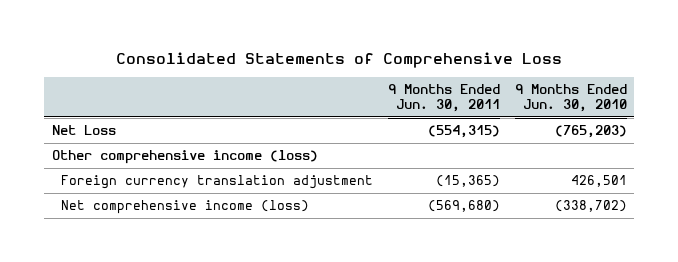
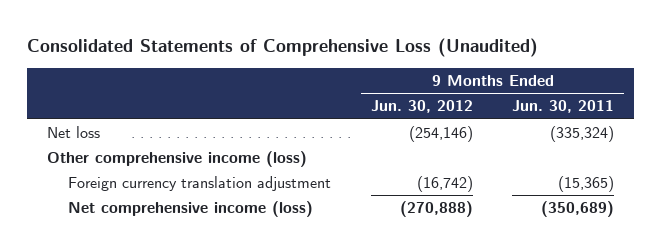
- Consolidated Statements of Comprehensive Loss
+ Consolidated Statements of Comprehensive Loss (Unaudited)
- | 9 Months Ended Jun. 30, 2011 | 9 Months Ended Jun. 30, 2010
+ | 9 Months Ended Jun. 30, 2012 | 9 Months Ended Jun. 30, 2011
- Net Loss | (554,315) | (765,203)
+ Net loss | (254,146) | (335,324)
- Net comprehensive income (loss) | (569,680) | (338,702)
+ Net comprehensive income (loss) | (270,888) | (350,689)

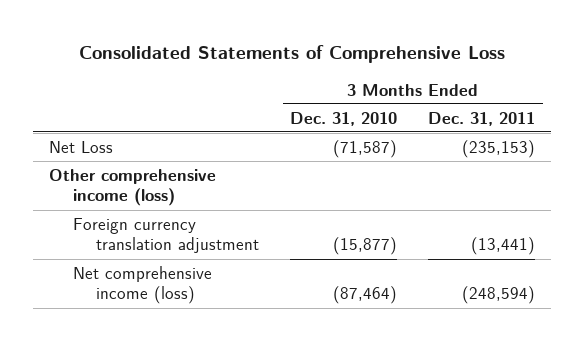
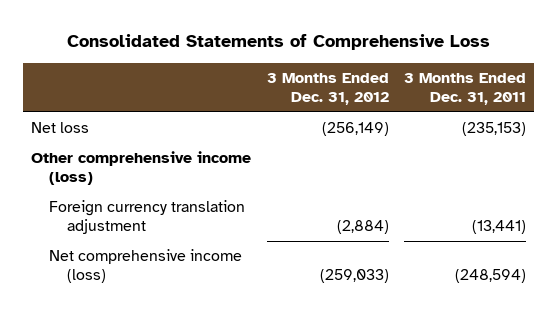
- | 3 Months Ended Dec. 31, 2010 | 3 Months Ended Dec. 31, 2011
+ | 3 Months Ended Dec. 31, 2012 | 3 Months Ended Dec. 31, 2011
- Net Loss | (71,587) | (235,153)
+ Net loss | (256,149) | (235,153)

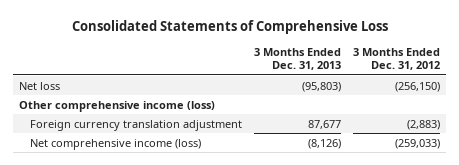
- | 3 Months Ended Dec. 31, 2012 | 3 Months Ended Dec. 31, 2011
+ | 3 Months Ended Dec. 31, 2013 | 3 Months Ended Dec. 31, 2012
- Net loss | (256,149) | (235,153)
+ Net loss | (95,803) | (256,150)
- Foreign currency translation adjustment | (2,884) | (13,441)
+ Foreign currency translation adjustment | 87,677 | (2,883)

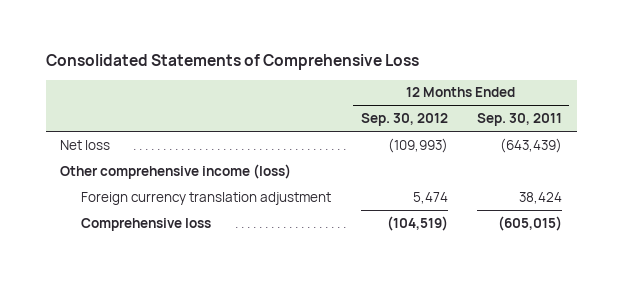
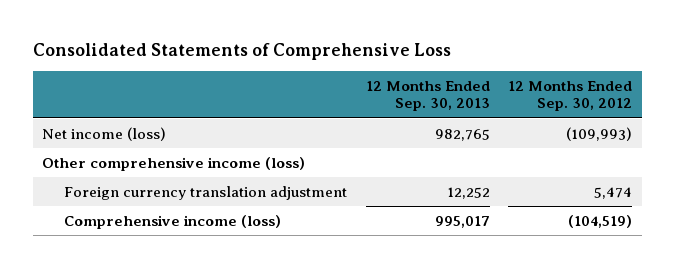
- | 12 Months Ended Sep. 30, 2012 | 12 Months Ended Sep. 30, 2011
+ | 12 Months Ended Sep. 30, 2013 | 12 Months Ended Sep. 30, 2012
- Net loss | (109,993) | (643,439)
+ Net income (loss) | 982,765 | (109,993)
- Comprehensive loss | (104,519) | (605,015)
+ Comprehensive income (loss) | 995,017 | (104,519)

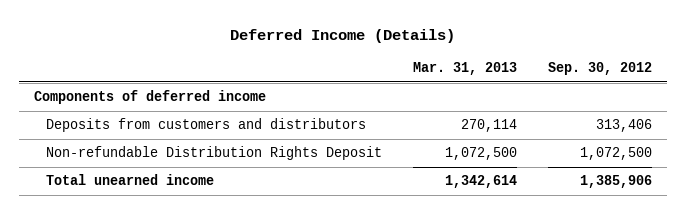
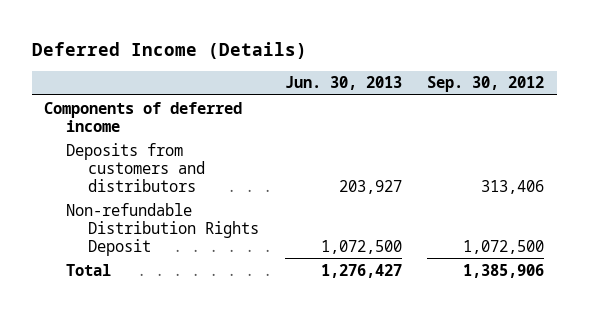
- | Mar. 31, 2013 | Sep. 30, 2012
+ | Jun. 30, 2013 | Sep. 30, 2012
- Total unearned income | 1,342,614 | 1,385,906
+ Total | 1,276,427 | 1,385,906

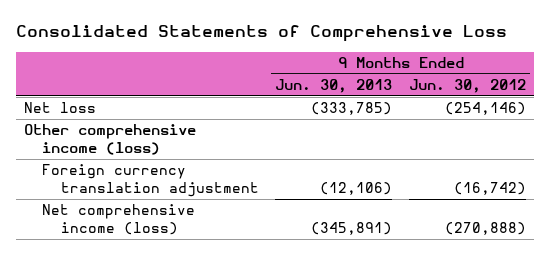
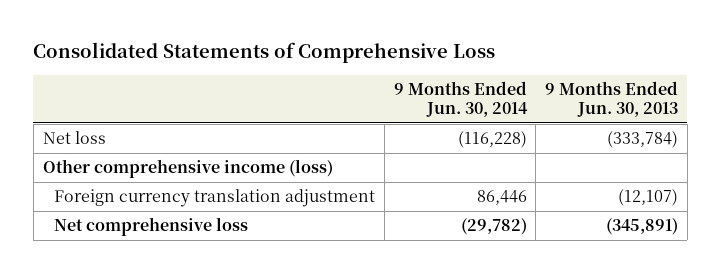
- | 9 Months Ended Jun. 30, 2013 | 9 Months Ended Jun. 30, 2012
+ | 9 Months Ended Jun. 30, 2014 | 9 Months Ended Jun. 30, 2013
- Net loss | (333,785) | (254,146)
+ Net loss | (116,228) | (333,784)
- Foreign currency translation adjustment | (12,106) | (16,742)
- Net comprehensive income (loss) | (345,891) | (270,888)
+ Foreign currency translation adjustment | 86,446 | (12,107)
+ Net comprehensive loss | (29,782) | (345,891)

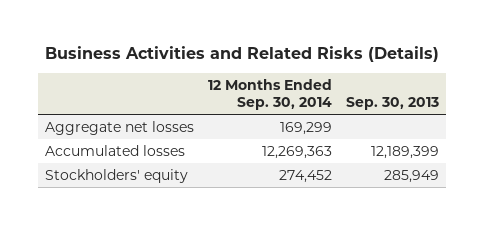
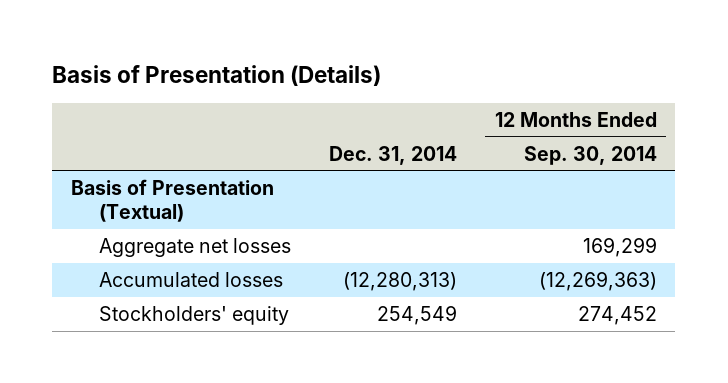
- Business Activities and Related Risks (Details)
+ Basis of Presentation (Details)
- | 12 Months Ended Sep. 30, 2014 | Sep. 30, 2013
+ | Dec. 31, 2014 | 12 Months Ended Sep. 30, 2014
+ Basis of Presentation (Textual)
- Accumulated losses | 12,269,363 | 12,189,399
+ Accumulated losses | (12,280,313) | (12,269,363)

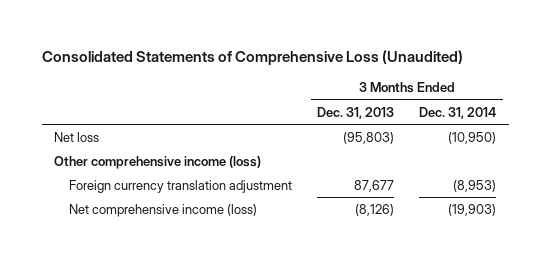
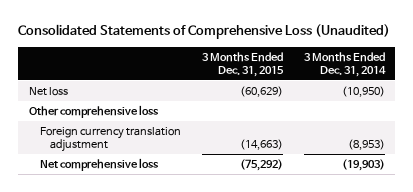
- | 3 Months Ended Dec. 31, 2013 | 3 Months Ended Dec. 31, 2014
+ | 3 Months Ended Dec. 31, 2015 | 3 Months Ended Dec. 31, 2014
- Other comprehensive income (loss)
+ Other comprehensive loss
- Net comprehensive income (loss) | (8,126) | (19,903)
+ Net comprehensive loss | (75,292) | (19,903)

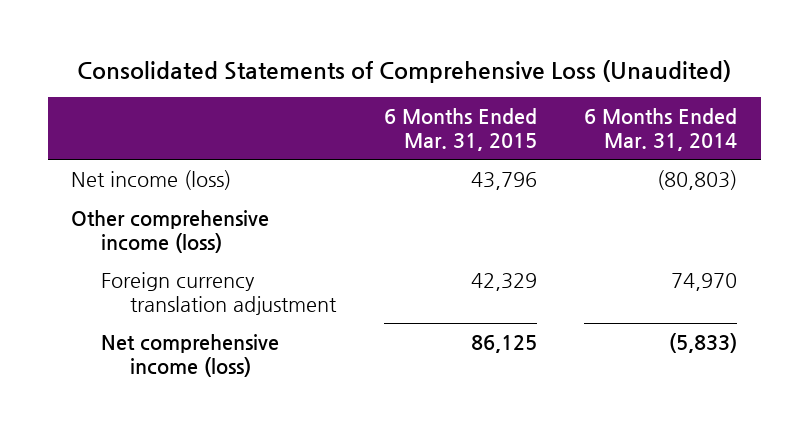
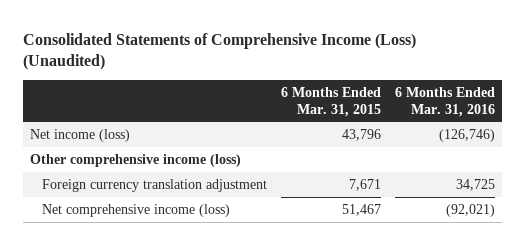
- Consolidated Statements of Comprehensive Loss (Unaudited)
+ Consolidated Statements of Comprehensive Income (Loss) (Unaudited)
- | 6 Months Ended Mar. 31, 2015 | 6 Months Ended Mar. 31, 2014
+ | 6 Months Ended Mar. 31, 2015 | 6 Months Ended Mar. 31, 2016
- Foreign currency translation adjustment | 42,329 | 74,970
- Net comprehensive income (loss) | 86,125 | (5,833)
+ Foreign currency translation adjustment | 7,671 | 34,725
+ Net comprehensive income (loss) | 51,467 | (92,021)

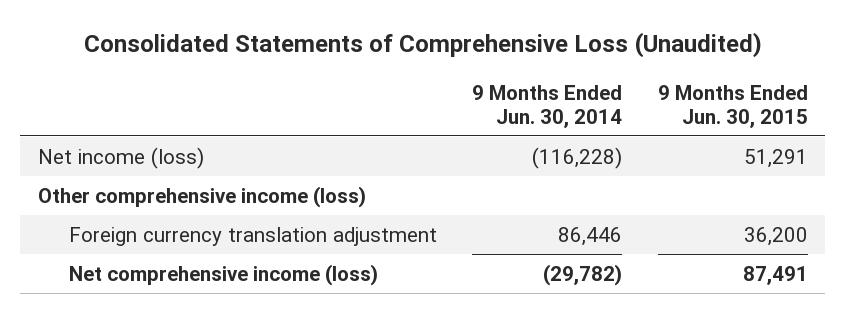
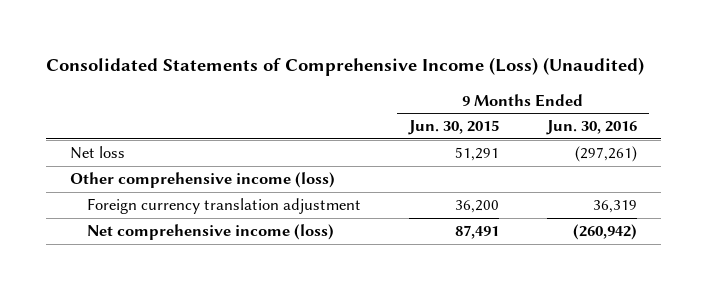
- Consolidated Statements of Comprehensive Loss (Unaudited)
+ Consolidated Statements of Comprehensive Income (Loss) (Unaudited)
- | 9 Months Ended Jun. 30, 2014 | 9 Months Ended Jun. 30, 2015
+ | 9 Months Ended Jun. 30, 2015 | 9 Months Ended Jun. 30, 2016
- Net income (loss) | (116,228) | 51,291
+ Net loss | 51,291 | (297,261)

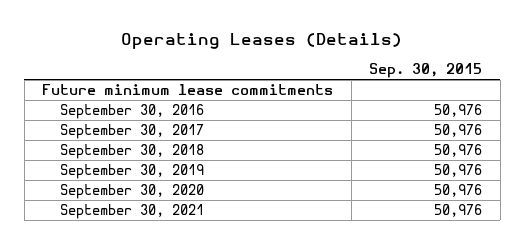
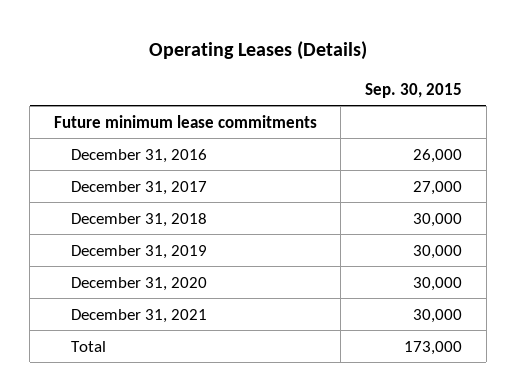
- September 30, 2016 | 50,976
- September 30, 2017 | 50,976
- September 30, 2018 | 50,976
- September 30, 2019 | 50,976
- September 30, 2020 | 50,976
- September 30, 2021 | 50,976
+ December 31, 2016 | 26,000
+ December 31, 2017 | 27,000
+ December 31, 2018 | 30,000
+ December 31, 2019 | 30,000
+ December 31, 2020 | 30,000
+ December 31, 2021 | 30,000
+ Total | 173,000

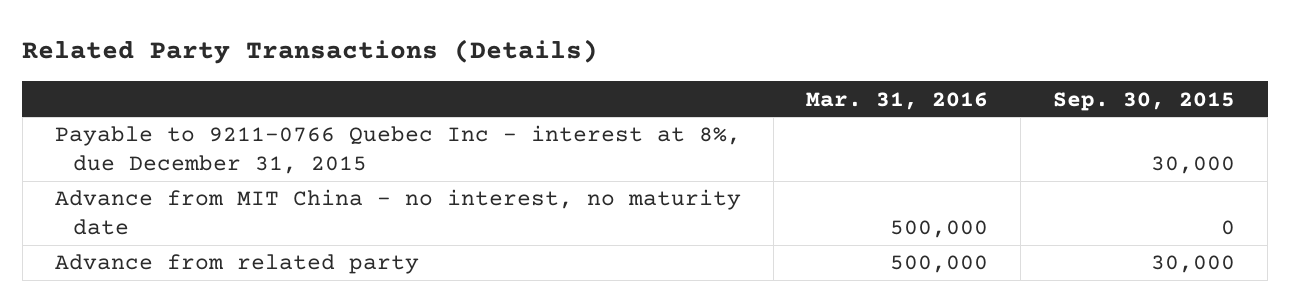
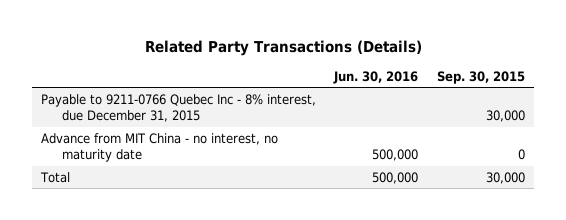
- | Mar. 31, 2016 | Sep. 30, 2015
+ | Jun. 30, 2016 | Sep. 30, 2015
- Payable to 9211-0766 Quebec Inc - interest at 8%, due December 31, 2015 | | 30,000
+ Payable to 9211-0766 Quebec Inc - 8% interest, due December 31, 2015 | | 30,000
- Advance from related party | 500,000 | 30,000
+ Total | 500,000 | 30,000

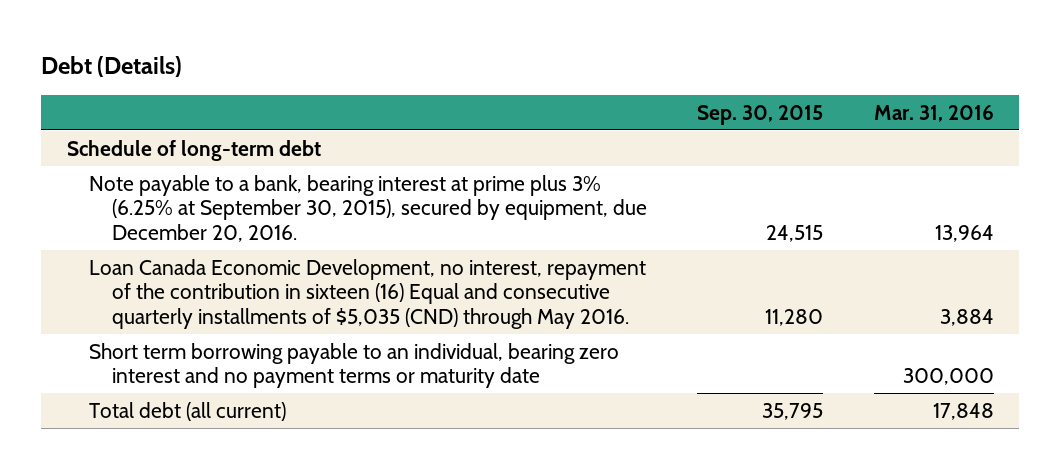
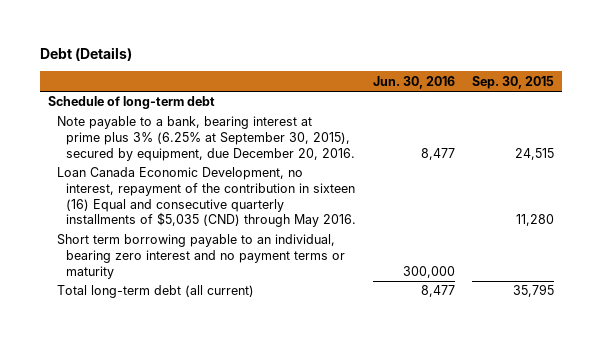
- | Sep. 30, 2015 | Mar. 31, 2016
+ | Jun. 30, 2016 | Sep. 30, 2015
- Short term borrowing payable to an individual, bearing zero interest and no payment terms or maturity date | | 300,000
- Total debt (all current) | 35,795 | 17,848
+ Short term borrowing payable to an individual, bearing zero interest and no payment terms or maturity | 300,000 |
+ Total long-term debt (all current) | 8,477 | 35,795

